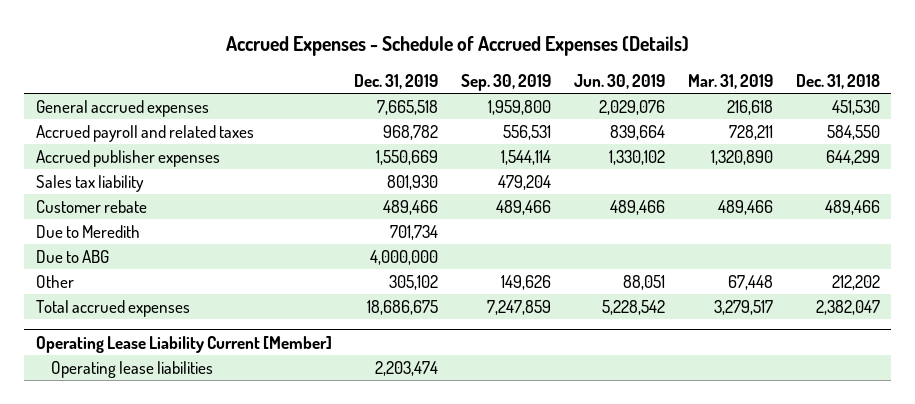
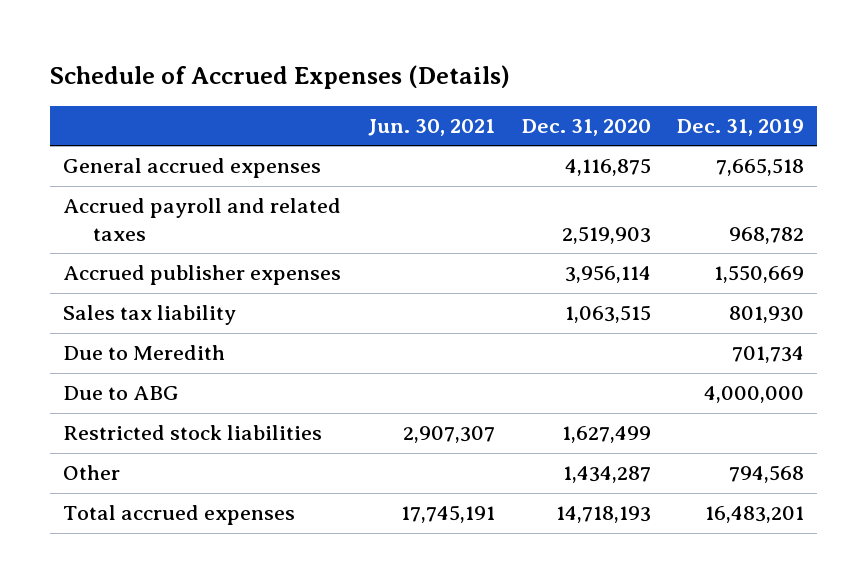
- Accrued Expenses - Schedule of Accrued Expenses (Details)
+ Schedule of Accrued Expenses (Details)
- | Dec. 31, 2019 | Sep. 30, 2019 | Jun. 30, 2019 | Mar. 31, 2019 | Dec. 31, 2018
+ | Jun. 30, 2021 | Dec. 31, 2020 | Dec. 31, 2019
- Customer rebate | 489,466 | 489,466 | 489,466 | 489,466 | 489,466
- Other | 305,102 | 149,626 | 88,051 | 67,448 | 212,202
- Total accrued expenses | 18,686,675 | 7,247,859 | 5,228,542 | 3,279,517 | 2,382,047
- Operating Lease Liability Current [Member]
- Operating lease liabilities | 2,203,474 | | | |
+ Restricted stock liabilities | 2,907,307 | 1,627,499 |
+ Other | | 1,434,287 | 794,568
+ Total accrued expenses | 17,745,191 | 14,718,193 | 16,483,201

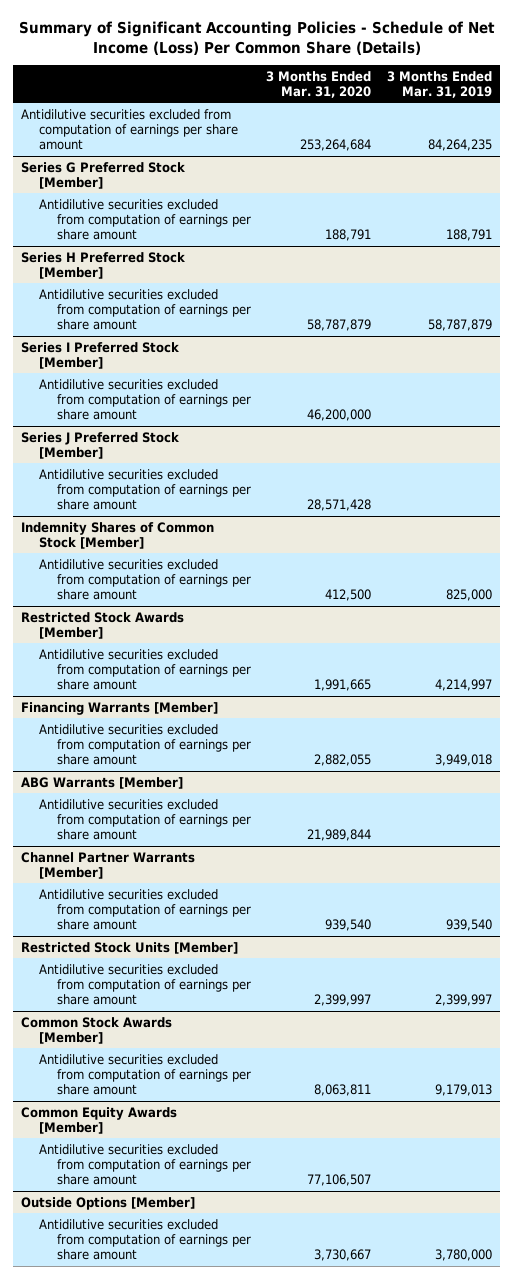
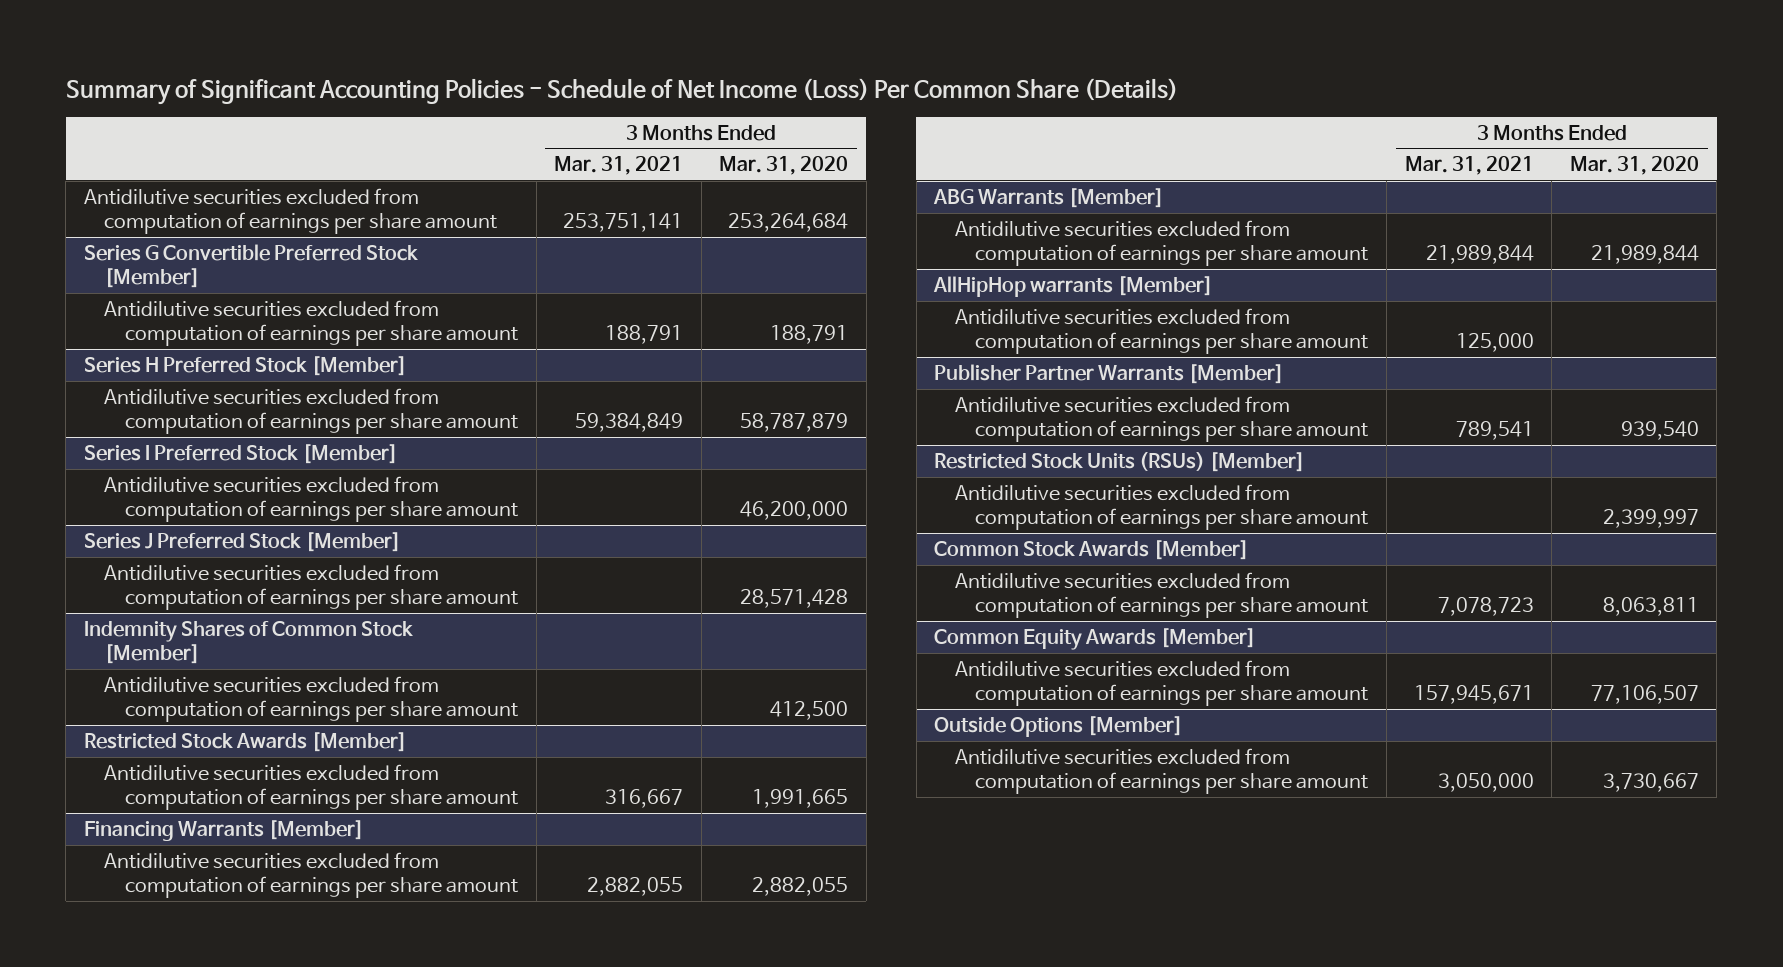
- | 3 Months Ended Mar. 31, 2020 | 3 Months Ended Mar. 31, 2019
+ | 3 Months Ended Mar. 31, 2021 | 3 Months Ended Mar. 31, 2020
- Series G Preferred Stock [Member]
+ Series G Convertible Preferred Stock [Member]
- Channel Partner Warrants [Member]
+ AllHipHop warrants [Member]
+ Antidilutive securities excluded from computation of earnings per share amount | 125,000 |
+ Publisher Partner Warrants [Member]
- Restricted Stock Units [Member]
+ Restricted Stock Units (RSUs) [Member]

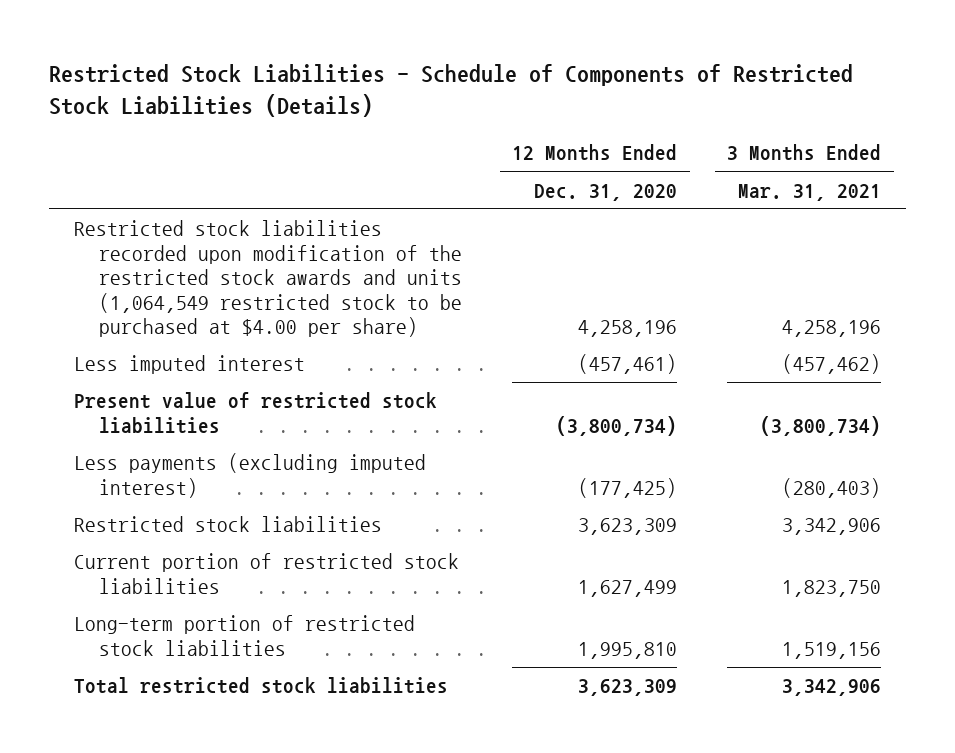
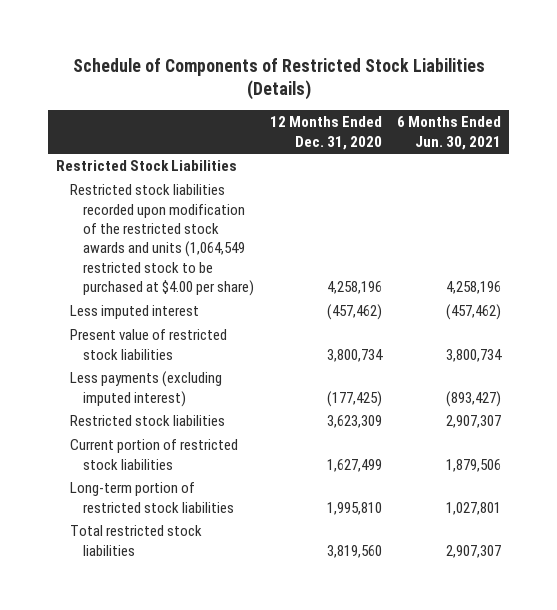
- Restricted Stock Liabilities - Schedule of Components of Restricted Stock Liabilities (Details)
+ Schedule of Components of Restricted Stock Liabilities (Details)
- | 12 Months Ended Dec. 31, 2020 | 3 Months Ended Mar. 31, 2021
+ | 12 Months Ended Dec. 31, 2020 | 6 Months Ended Jun. 30, 2021
+ Restricted Stock Liabilities
- Less imputed interest | (457,461) | (457,462)
- Present value of restricted stock liabilities | (3,800,734) | (3,800,734)
+ Less imputed interest | (457,462) | (457,462)
+ Present value of restricted stock liabilities | 3,800,734 | 3,800,734
- Total restricted stock liabilities | 3,623,309 | 3,342,906
+ Total restricted stock liabilities | 3,819,560 | 2,907,307

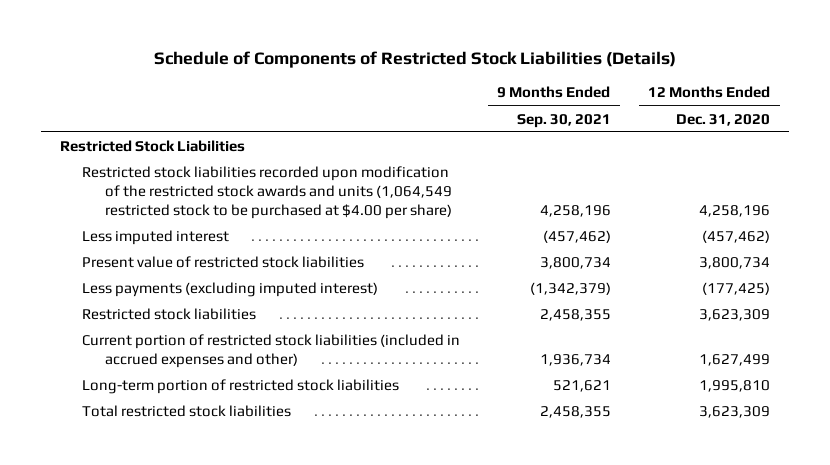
- | 12 Months Ended Dec. 31, 2020 | 6 Months Ended Jun. 30, 2021
+ | 9 Months Ended Sep. 30, 2021 | 12 Months Ended Dec. 31, 2020
- Current portion of restricted stock liabilities | 1,627,499 | 1,879,506
+ Current portion of restricted stock liabilities (included in accrued expenses and other) | 1,936,734 | 1,627,499
- Total restricted stock liabilities | 3,819,560 | 2,907,307
+ Total restricted stock liabilities | 2,458,355 | 3,623,309

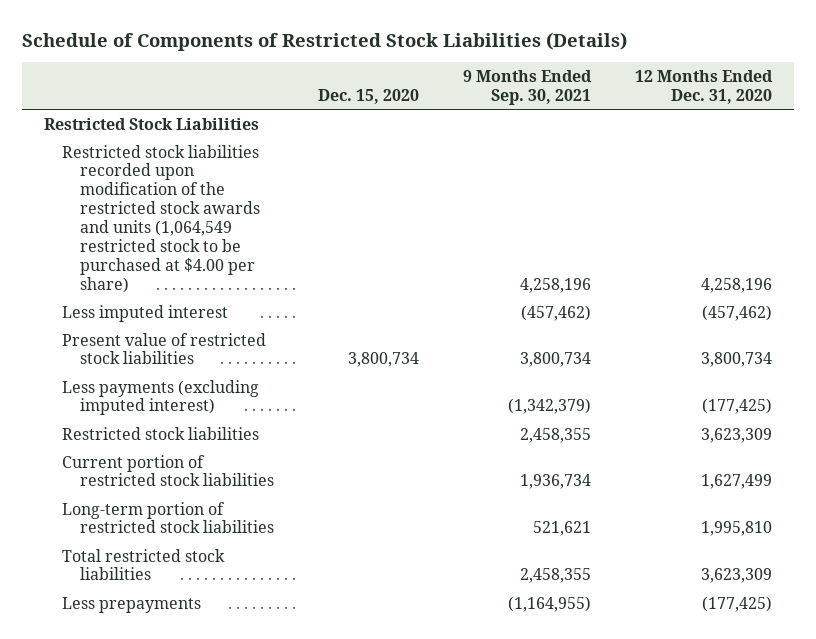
- | 9 Months Ended Sep. 30, 2021 | 12 Months Ended Dec. 31, 2020
+ | Dec. 15, 2020 | 9 Months Ended Sep. 30, 2021 | 12 Months Ended Dec. 31, 2020
- Current portion of restricted stock liabilities (included in accrued expenses and other) | 1,936,734 | 1,627,499
+ Current portion of restricted stock liabilities | | 1,936,734 | 1,627,499
+ Less prepayments | | (1,164,955) | (177,425)

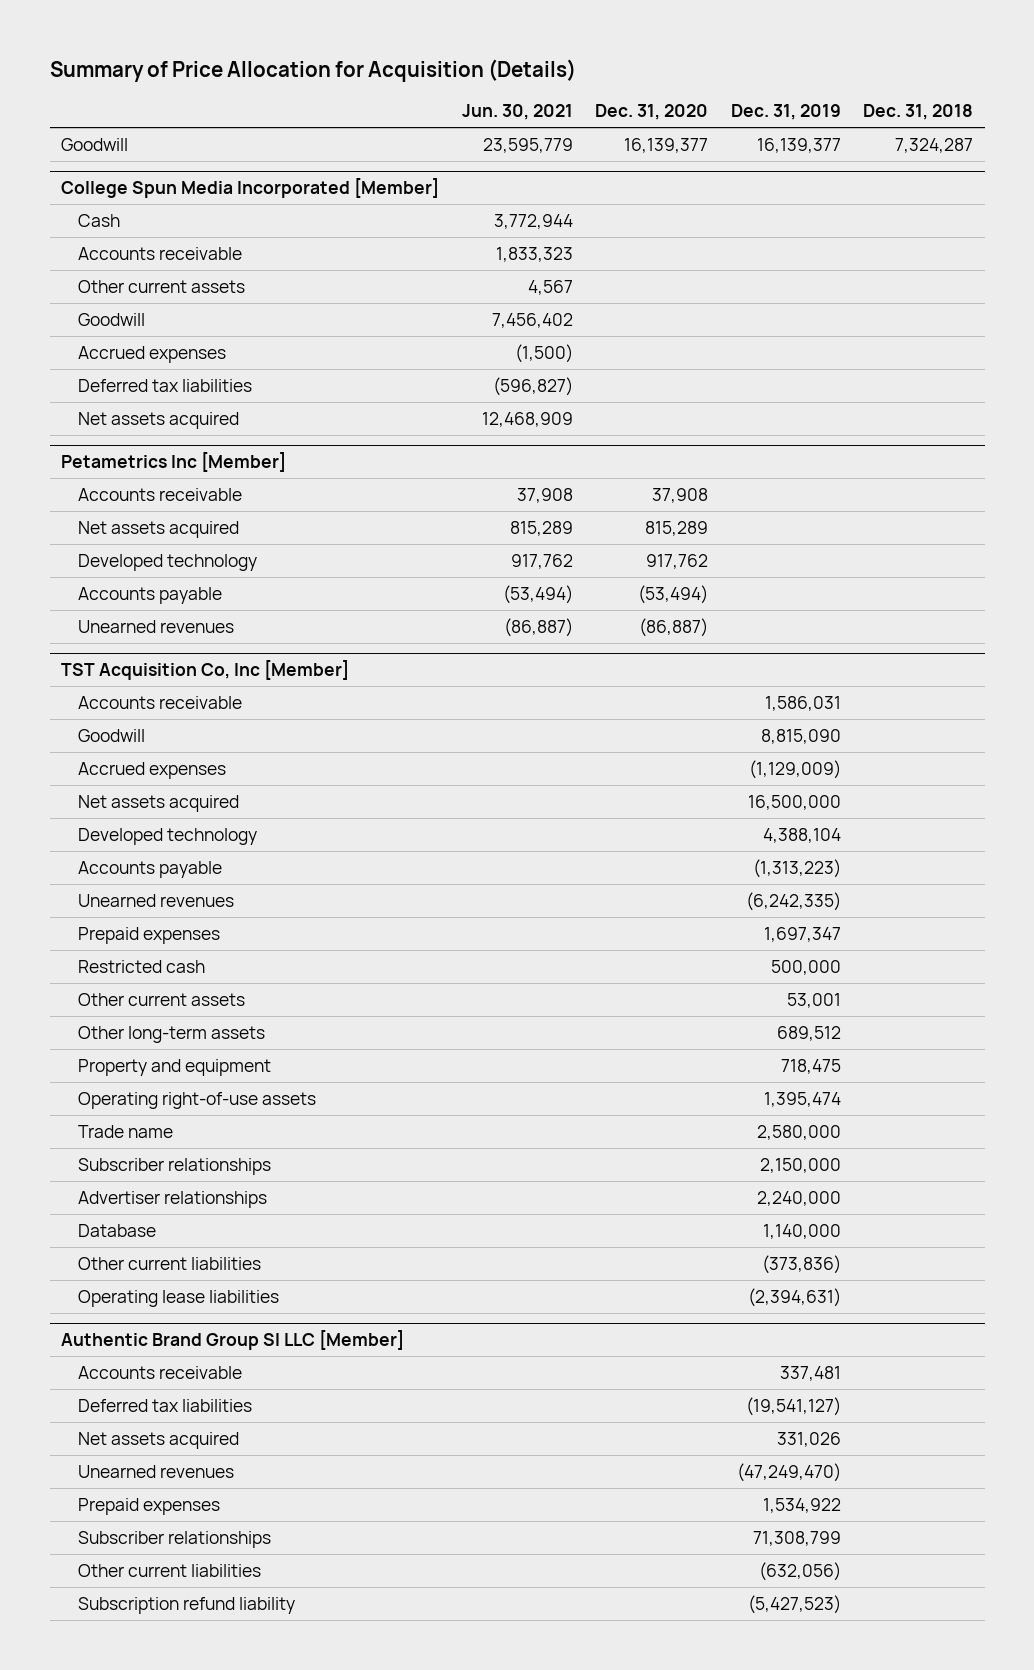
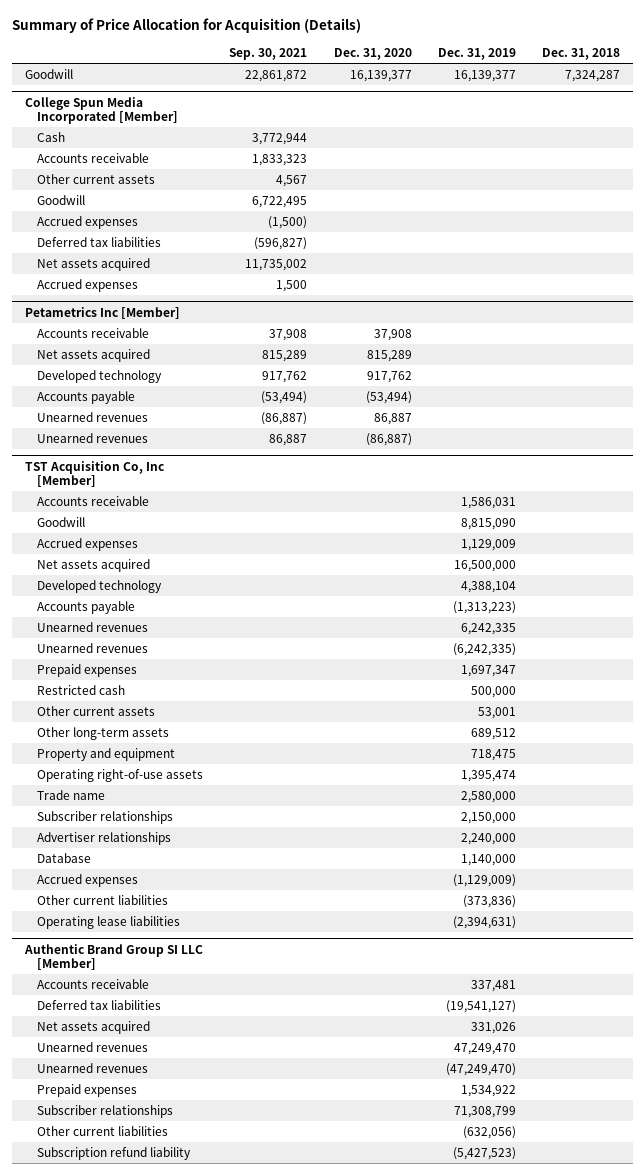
- | Jun. 30, 2021 | Dec. 31, 2020 | Dec. 31, 2019 | Dec. 31, 2018
+ | Sep. 30, 2021 | Dec. 31, 2020 | Dec. 31, 2019 | Dec. 31, 2018
@ College Spun Media Incorporated [Member]
+ Accrued expenses | 1,500 | | |
@ Petametrics Inc [Member]
+ Unearned revenues | (86,887) | 86,887 | |
@ TST Acquisition Co, Inc [Member]
+ Accrued expenses | | | 1,129,009 |
+ Unearned revenues | | | 6,242,335 |
moved down: Accrued expenses | | | (1,129,009) |
@ Authentic Brand Group SI LLC [Member]
+ Unearned revenues | | | 47,249,470 |

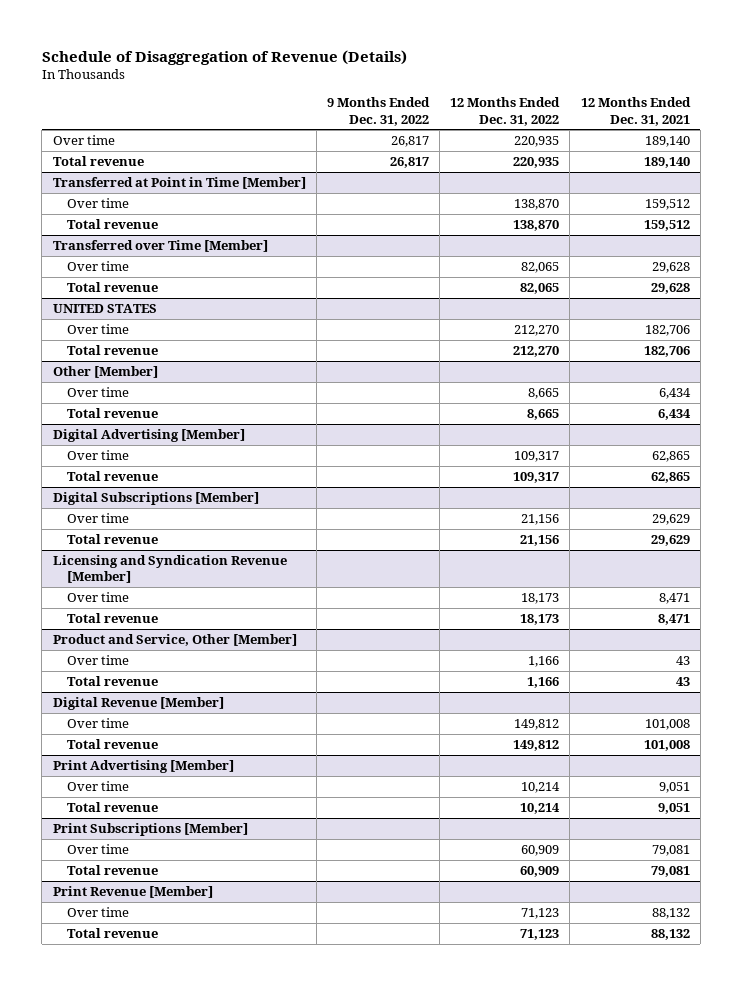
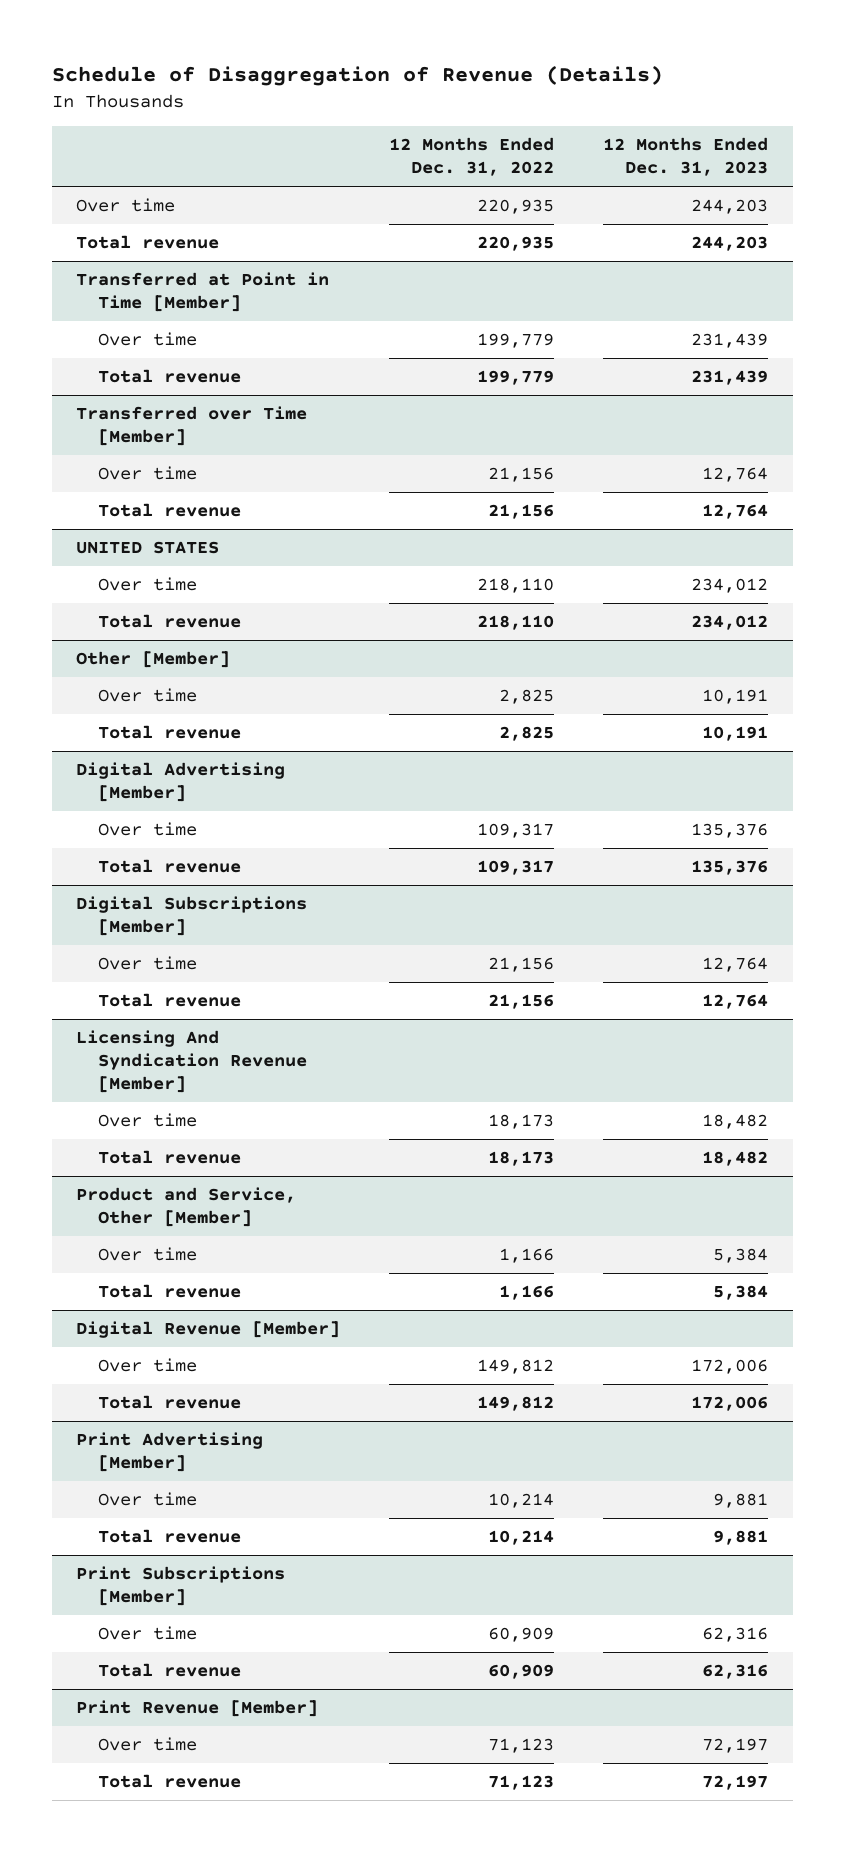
- | 9 Months Ended Dec. 31, 2022 | 12 Months Ended Dec. 31, 2022 | 12 Months Ended Dec. 31, 2021
+ | 12 Months Ended Dec. 31, 2022 | 12 Months Ended Dec. 31, 2023
@ Transferred at Point in Time [Member]
- Over time | | 138,870 | 159,512
- Total revenue | | 138,870 | 159,512
+ Over time | 199,779 | 231,439
+ Total revenue | 199,779 | 231,439
@ Transferred over Time [Member]
- Over time | | 82,065 | 29,628
- Total revenue | | 82,065 | 29,628
+ Over time | 21,156 | 12,764
+ Total revenue | 21,156 | 12,764
@ UNITED STATES
- Over time | | 212,270 | 182,706
- Total revenue | | 212,270 | 182,706
+ Over time | 218,110 | 234,012
+ Total revenue | 218,110 | 234,012
@ Other [Member]
- Over time | | 8,665 | 6,434
- Total revenue | | 8,665 | 6,434
+ Over time | 2,825 | 10,191
+ Total revenue | 2,825 | 10,191
- Licensing and Syndication Revenue [Member]
+ Licensing And Syndication Revenue [Member]

